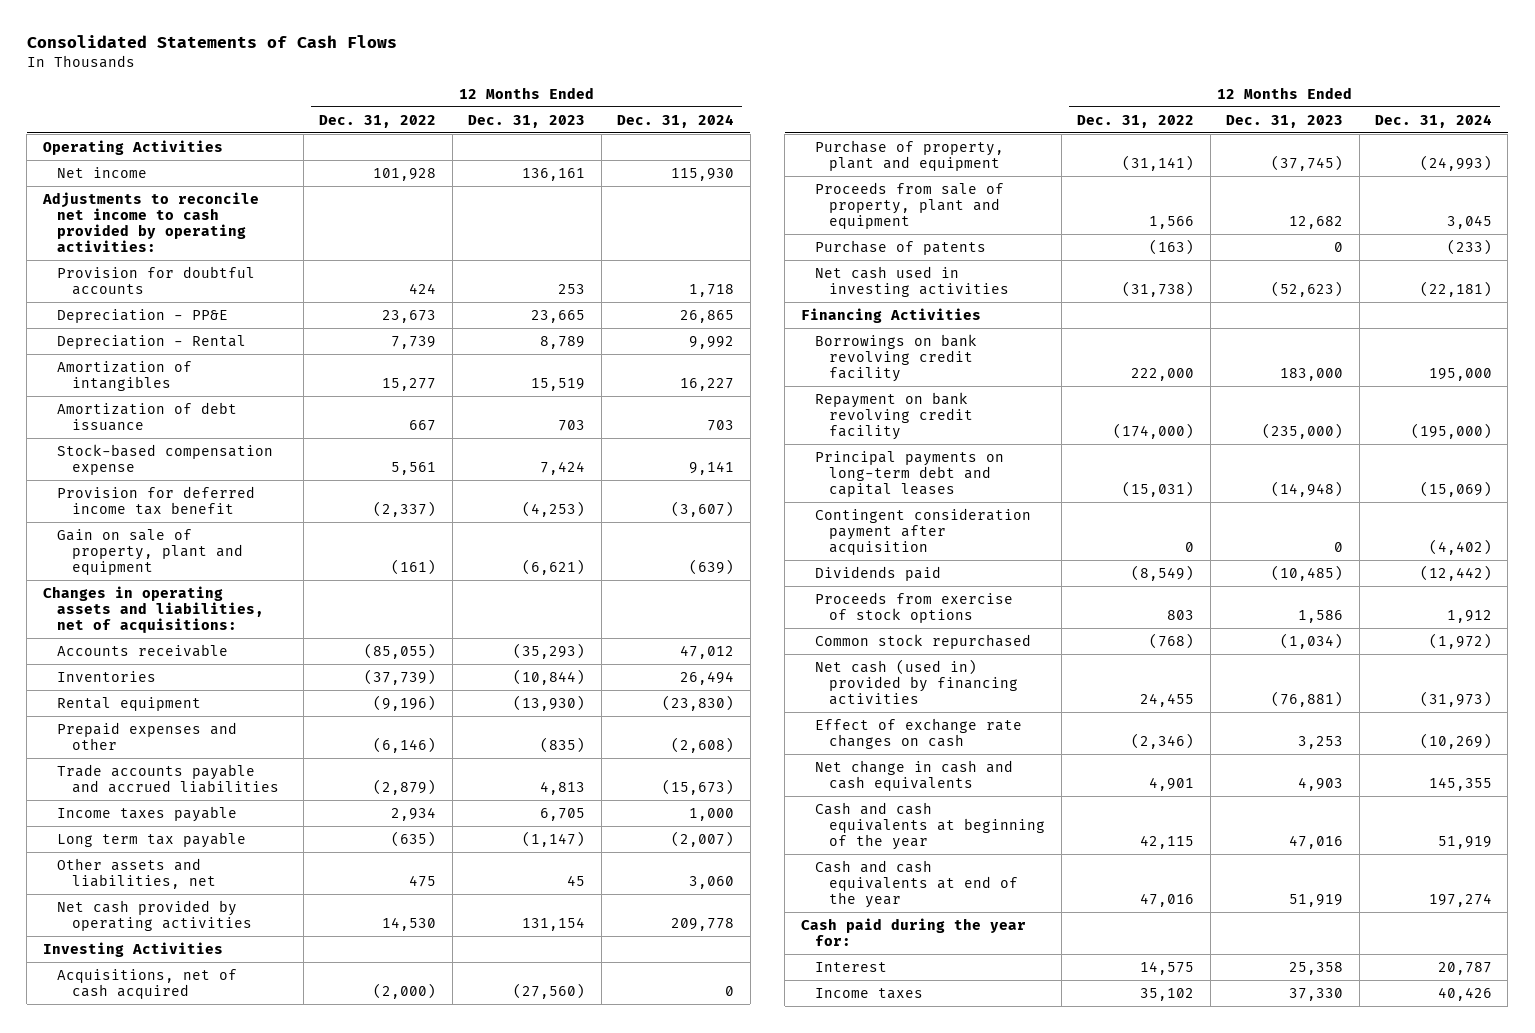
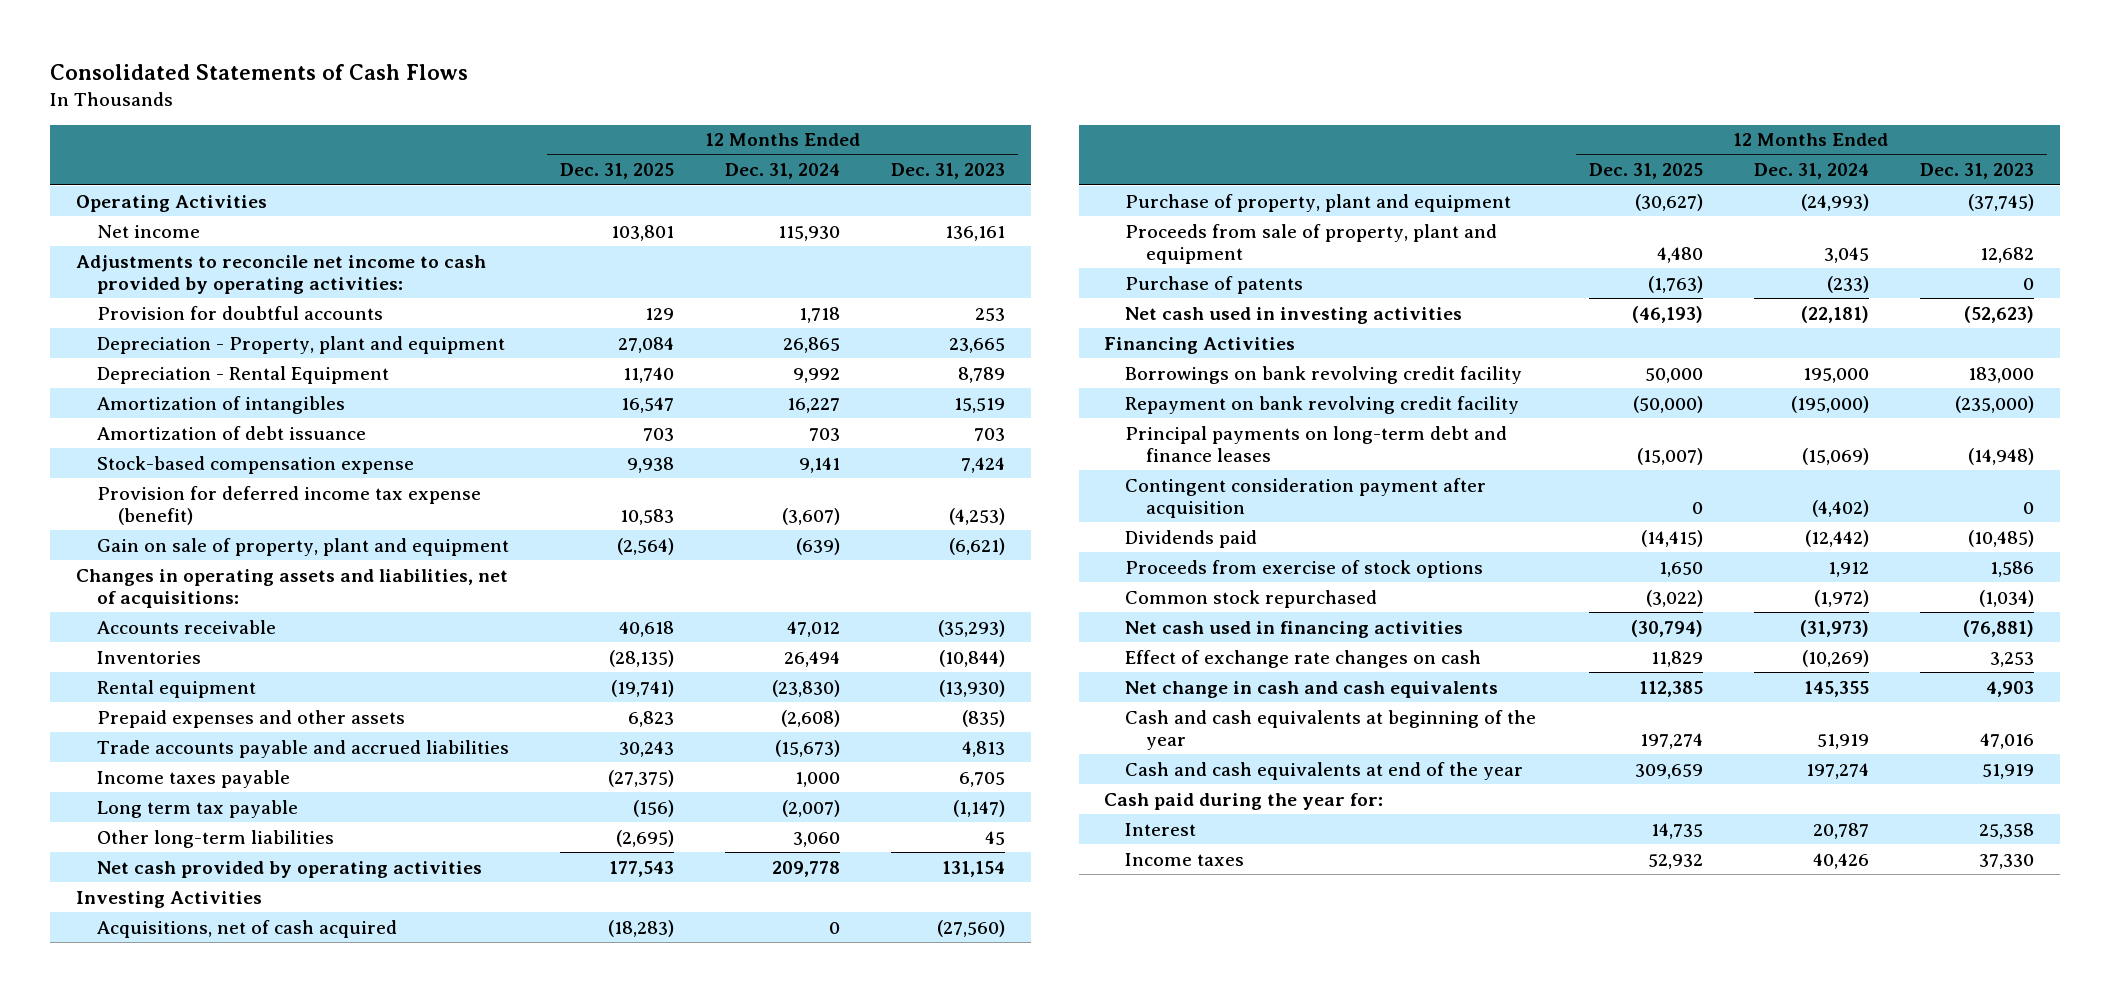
- | 12 Months Ended Dec. 31, 2022 | 12 Months Ended Dec. 31, 2023 | 12 Months Ended Dec. 31, 2024
+ | 12 Months Ended Dec. 31, 2025 | 12 Months Ended Dec. 31, 2024 | 12 Months Ended Dec. 31, 2023
- Depreciation - PP&E | 23,673 | 23,665 | 26,865
- Depreciation - Rental | 7,739 | 8,789 | 9,992
+ Depreciation - Property, plant and equipment | 27,084 | 26,865 | 23,665
+ Depreciation - Rental Equipment | 11,740 | 9,992 | 8,789
- Provision for deferred income tax benefit | (2,337) | (4,253) | (3,607)
+ Provision for deferred income tax expense (benefit) | 10,583 | (3,607) | (4,253)
- Prepaid expenses and other | (6,146) | (835) | (2,608)
+ Prepaid expenses and other assets | 6,823 | (2,608) | (835)
- Other assets and liabilities, net | 475 | 45 | 3,060
+ Other long-term liabilities | (2,695) | 3,060 | 45
- Principal payments on long-term debt and capital leases | (15,031) | (14,948) | (15,069)
+ Principal payments on long-term debt and finance leases | (15,007) | (15,069) | (14,948)
- Net cash (used in) provided by financing activities | 24,455 | (76,881) | (31,973)
+ Net cash used in financing activities | (30,794) | (31,973) | (76,881)

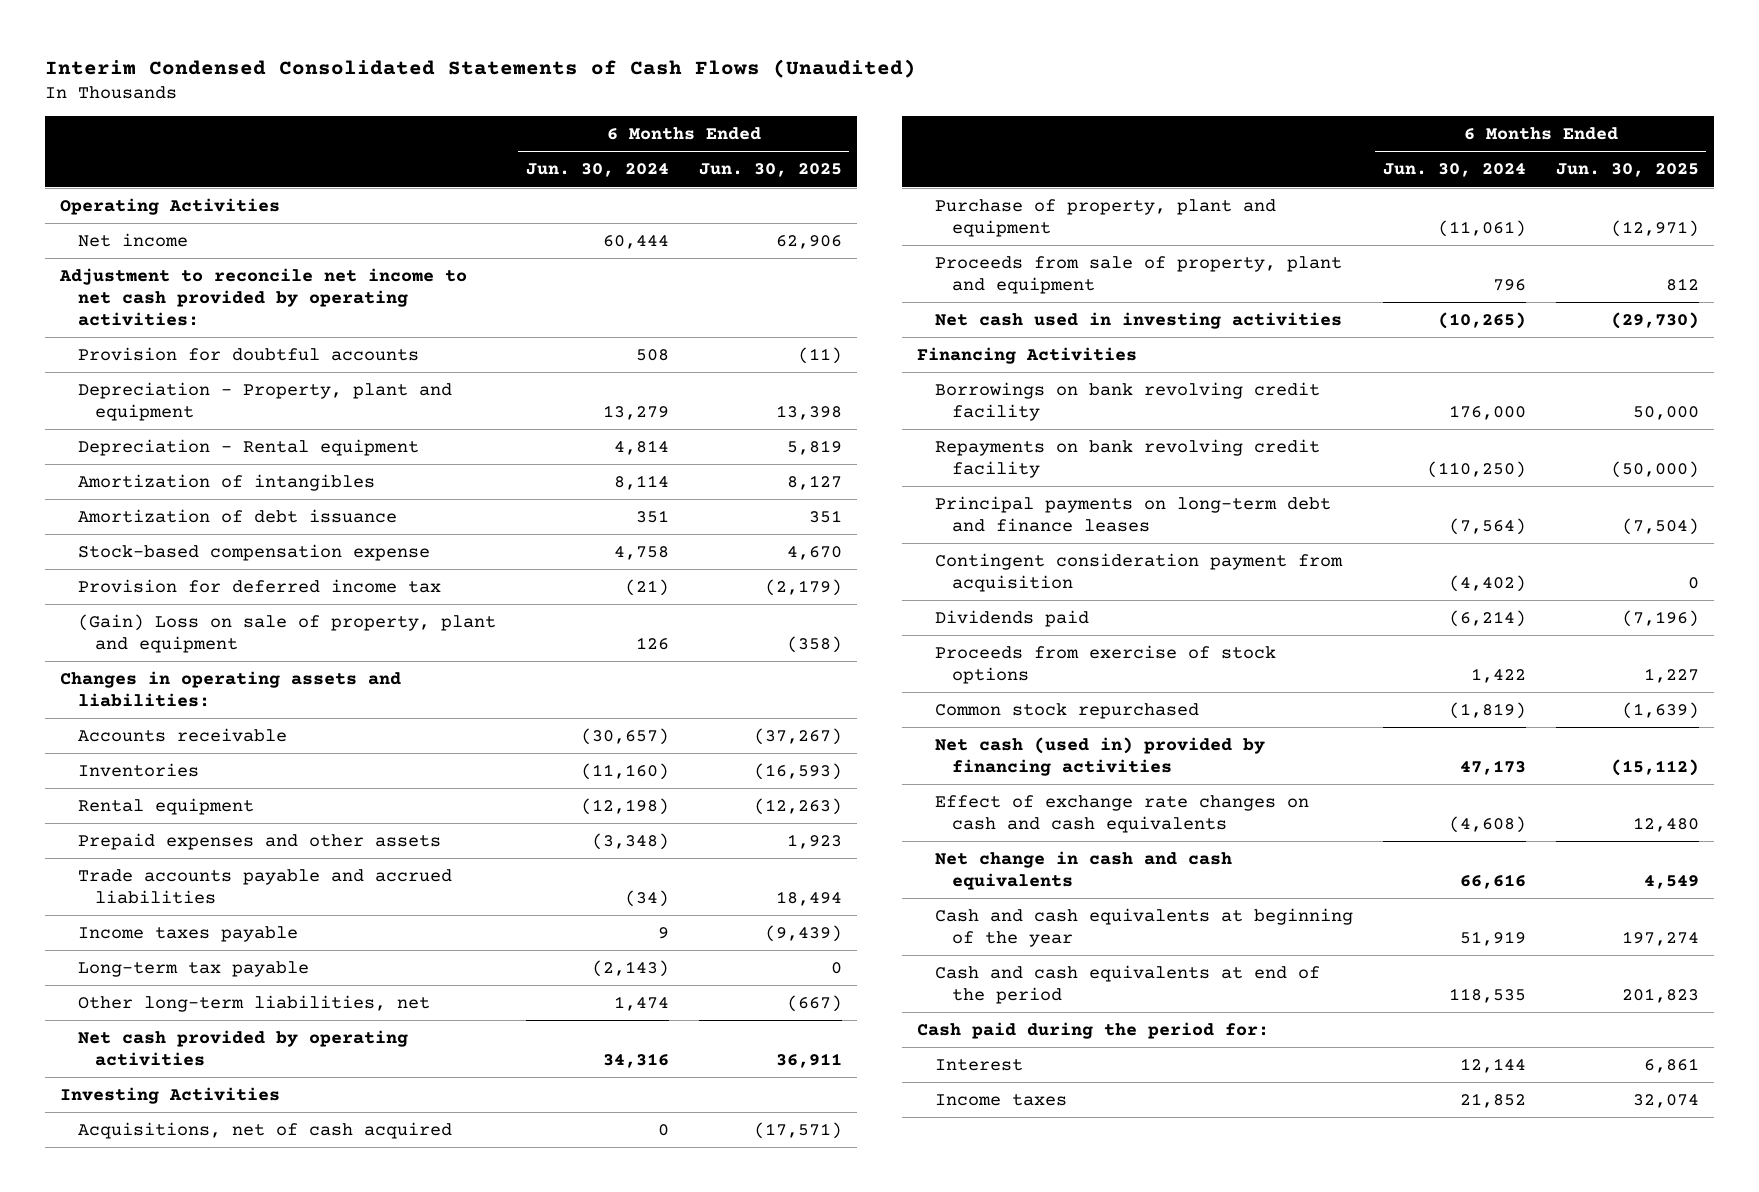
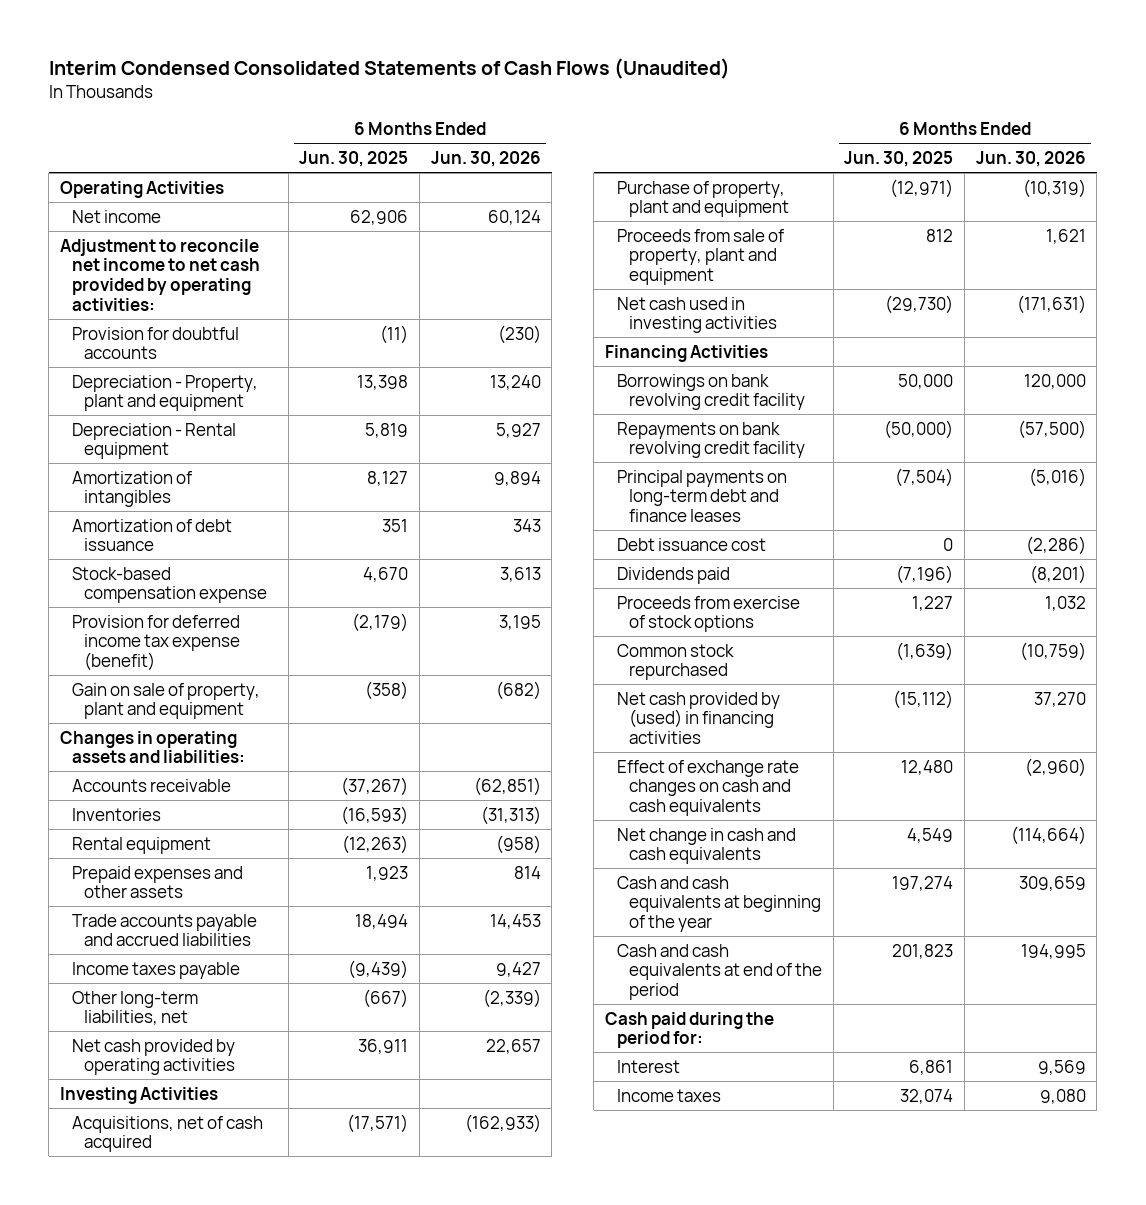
- | 6 Months Ended Jun. 30, 2024 | 6 Months Ended Jun. 30, 2025
+ | 6 Months Ended Jun. 30, 2025 | 6 Months Ended Jun. 30, 2026
- Provision for deferred income tax | (21) | (2,179)
- (Gain) Loss on sale of property, plant and equipment | 126 | (358)
+ Provision for deferred income tax expense (benefit) | (2,179) | 3,195
+ Gain on sale of property, plant and equipment | (358) | (682)
- Long-term tax payable | (2,143) | 0
- Contingent consideration payment from acquisition | (4,402) | 0
+ Debt issuance cost | 0 | (2,286)
- Net cash (used in) provided by financing activities | 47,173 | (15,112)
+ Net cash provided by (used) in financing activities | (15,112) | 37,270

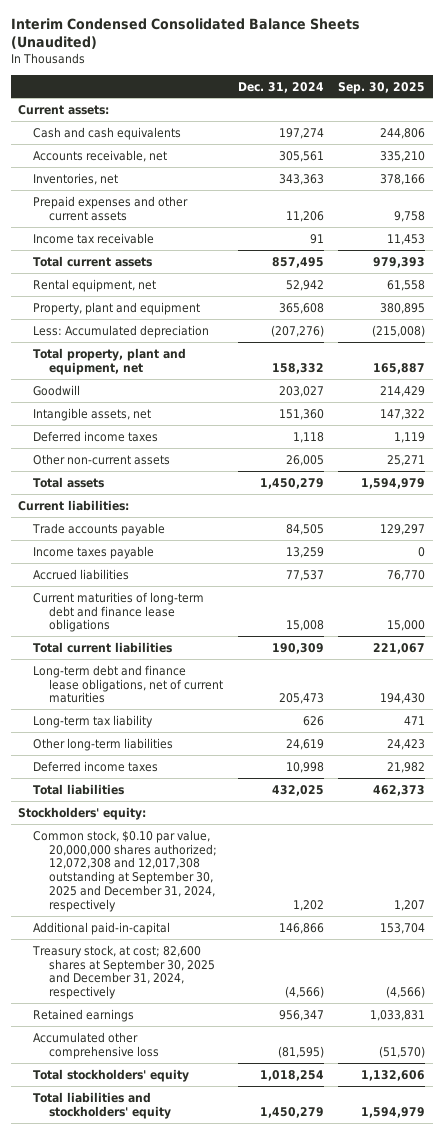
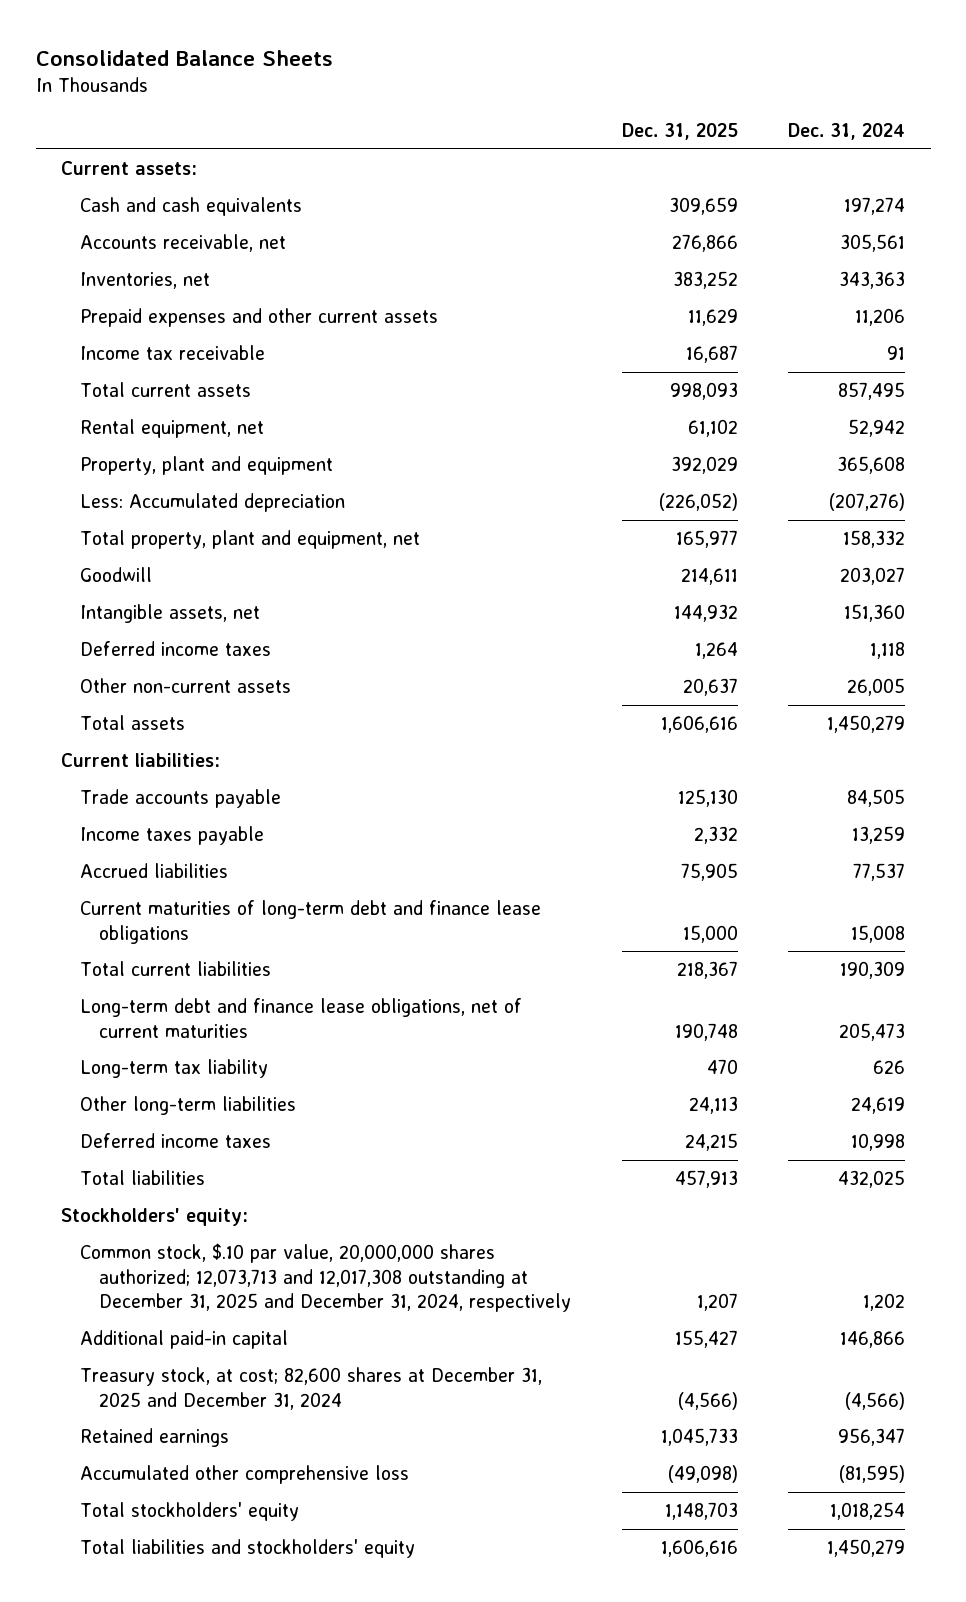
- Interim Condensed Consolidated Balance Sheets (Unaudited)
+ Consolidated Balance Sheets
- | Dec. 31, 2024 | Sep. 30, 2025
+ | Dec. 31, 2025 | Dec. 31, 2024
- Common stock, $0.10 par value, 20,000,000 shares authorized; 12,072,308 and 12,017,308 outstanding at September 30, 2025 and December 31, 2024, respectively | 1,202 | 1,207
- Additional paid-in-capital | 146,866 | 153,704
- Treasury stock, at cost; 82,600 shares at September 30, 2025 and December 31, 2024, respectively | (4,566) | (4,566)
+ Common stock, $.10 par value, 20,000,000 shares authorized; 12,073,713 and 12,017,308 outstanding at December 31, 2025 and December 31, 2024, respectively | 1,207 | 1,202
+ Additional paid-in capital | 155,427 | 146,866
+ Treasury stock, at cost; 82,600 shares at December 31, 2025 and December 31, 2024 | (4,566) | (4,566)

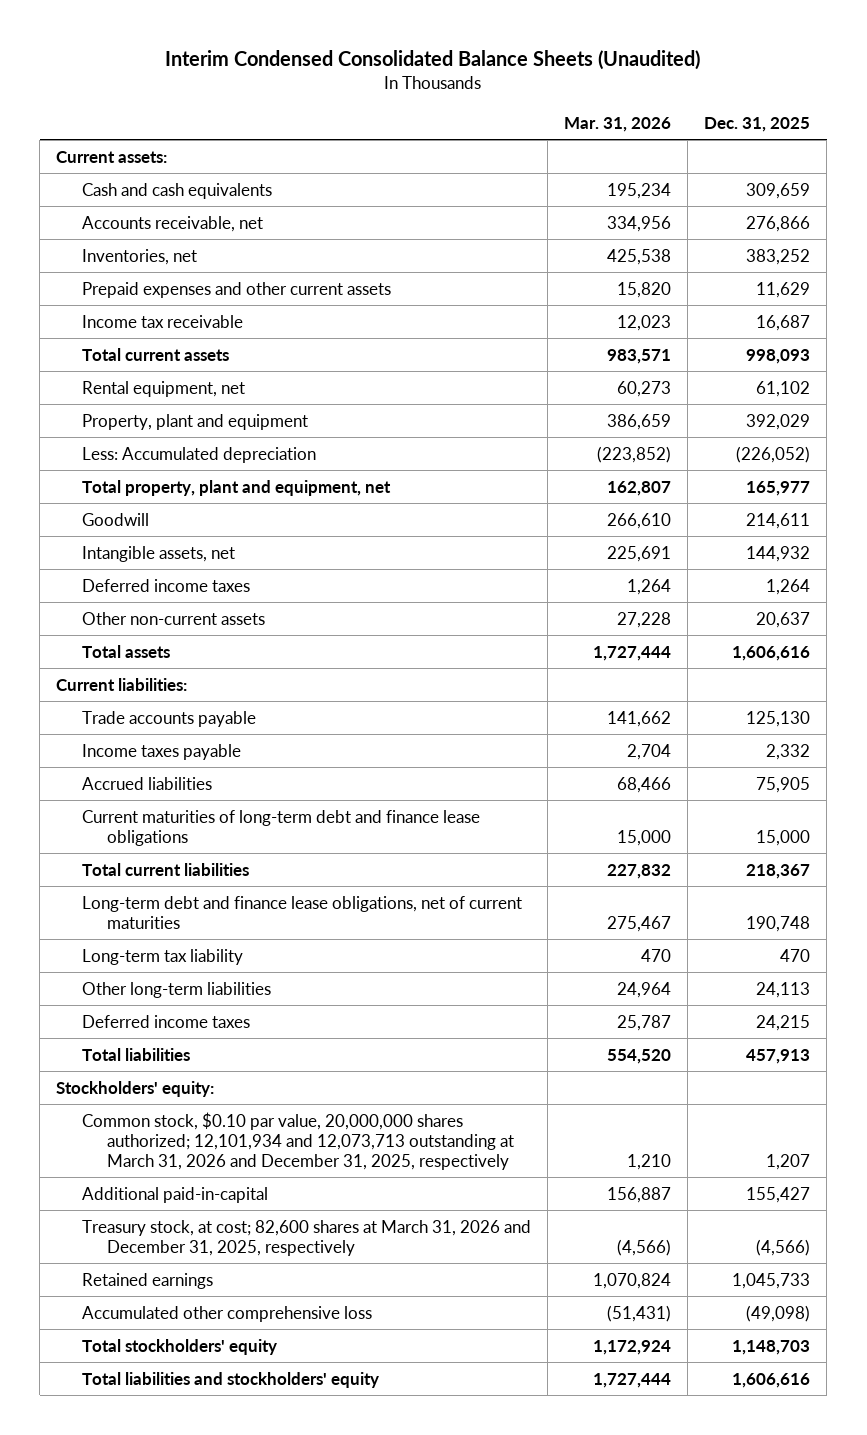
- Consolidated Balance Sheets
+ Interim Condensed Consolidated Balance Sheets (Unaudited)
- | Dec. 31, 2025 | Dec. 31, 2024
+ | Mar. 31, 2026 | Dec. 31, 2025
- Common stock, $.10 par value, 20,000,000 shares authorized; 12,073,713 and 12,017,308 outstanding at December 31, 2025 and December 31, 2024, respectively | 1,207 | 1,202
- Additional paid-in capital | 155,427 | 146,866
- Treasury stock, at cost; 82,600 shares at December 31, 2025 and December 31, 2024 | (4,566) | (4,566)
+ Common stock, $0.10 par value, 20,000,000 shares authorized; 12,101,934 and 12,073,713 outstanding at March 31, 2026 and December 31, 2025, respectively | 1,210 | 1,207
+ Additional paid-in-capital | 156,887 | 155,427
+ Treasury stock, at cost; 82,600 shares at March 31, 2026 and December 31, 2025, respectively | (4,566) | (4,566)

